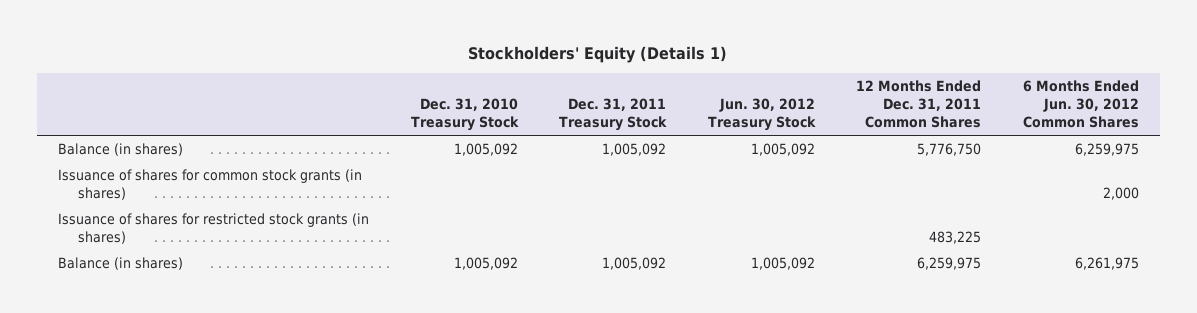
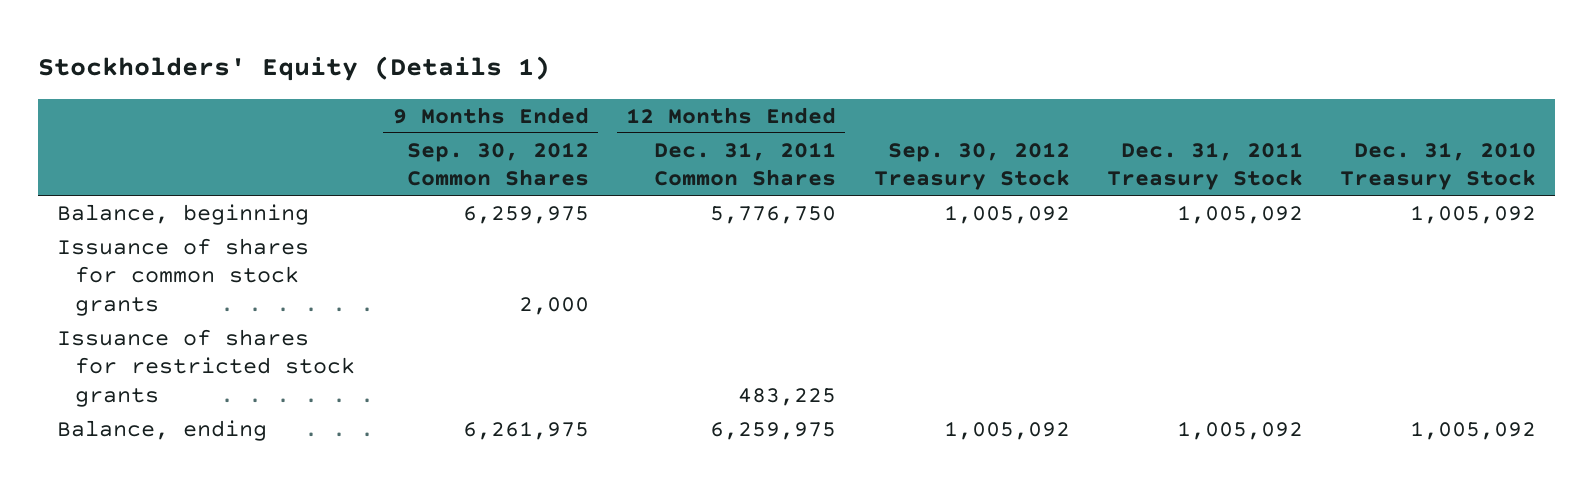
- | Dec. 31, 2010 Treasury Stock | Dec. 31, 2011 Treasury Stock | Jun. 30, 2012 Treasury Stock | 12 Months Ended Dec. 31, 2011 Common Shares | 6 Months Ended Jun. 30, 2012 Common Shares
+ | 9 Months Ended Sep. 30, 2012 Common Shares | 12 Months Ended Dec. 31, 2011 Common Shares | Sep. 30, 2012 Treasury Stock | Dec. 31, 2011 Treasury Stock | Dec. 31, 2010 Treasury Stock
- Balance (in shares) | 1,005,092 | 1,005,092 | 1,005,092 | 5,776,750 | 6,259,975
- Issuance of shares for common stock grants (in shares) | | | | | 2,000
- Issuance of shares for restricted stock grants (in shares) | | | | 483,225 |
- Balance (in shares) | 1,005,092 | 1,005,092 | 1,005,092 | 6,259,975 | 6,261,975
+ Balance, beginning | 6,259,975 | 5,776,750 | 1,005,092 | 1,005,092 | 1,005,092
+ Issuance of shares for common stock grants | 2,000 | | | |
+ Issuance of shares for restricted stock grants | | 483,225 | | |
+ Balance, ending | 6,261,975 | 6,259,975 | 1,005,092 | 1,005,092 | 1,005,092

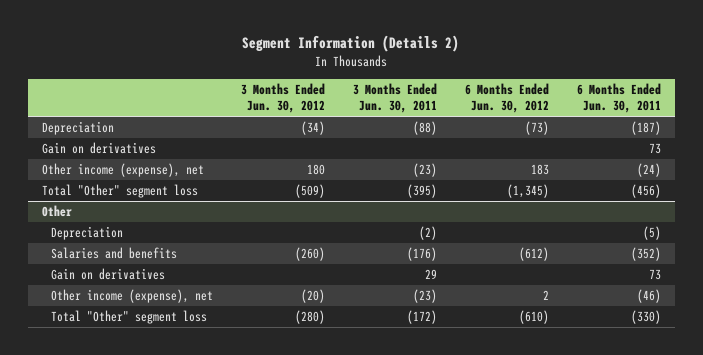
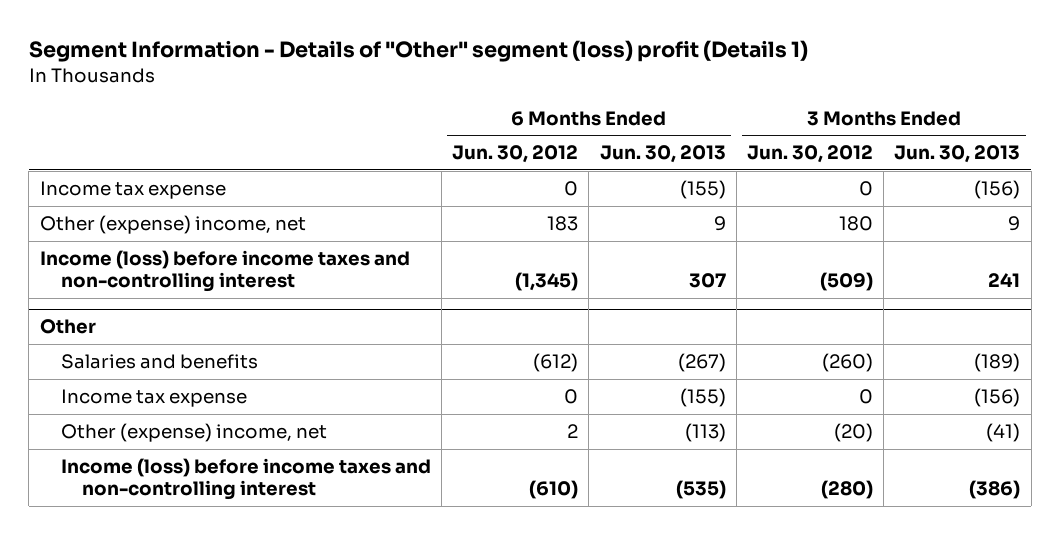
- Segment Information (Details 2)
+ Segment Information - Details of "Other" segment (loss) profit (Details 1)
- | 3 Months Ended Jun. 30, 2012 | 3 Months Ended Jun. 30, 2011 | 6 Months Ended Jun. 30, 2012 | 6 Months Ended Jun. 30, 2011
+ | 6 Months Ended Jun. 30, 2012 | 6 Months Ended Jun. 30, 2013 | 3 Months Ended Jun. 30, 2012 | 3 Months Ended Jun. 30, 2013
- Depreciation | (34) | (88) | (73) | (187)
- Gain on derivatives | | | | 73
- Other income (expense), net | 180 | (23) | 183 | (24)
- Total "Other" segment loss | (509) | (395) | (1,345) | (456)
+ Income tax expense | 0 | (155) | 0 | (156)
+ Other (expense) income, net | 183 | 9 | 180 | 9
+ Income (loss) before income taxes and non-controlling interest | (1,345) | 307 | (509) | 241
@ Other
- Depreciation | | (2) | | (5)
- Gain on derivatives | | 29 | | 73
- Other income (expense), net | (20) | (23) | 2 | (46)
- Total "Other" segment loss | (280) | (172) | (610) | (330)
+ Income tax expense | 0 | (155) | 0 | (156)
+ Other (expense) income, net | 2 | (113) | (20) | (41)
+ Income (loss) before income taxes and non-controlling interest | (610) | (535) | (280) | (386)

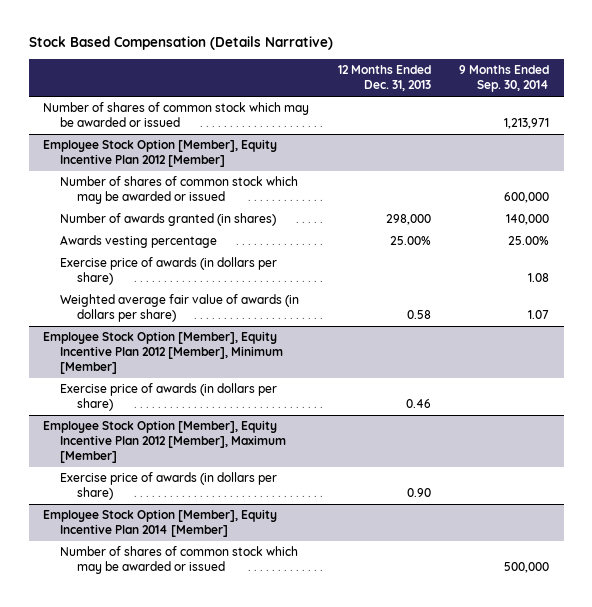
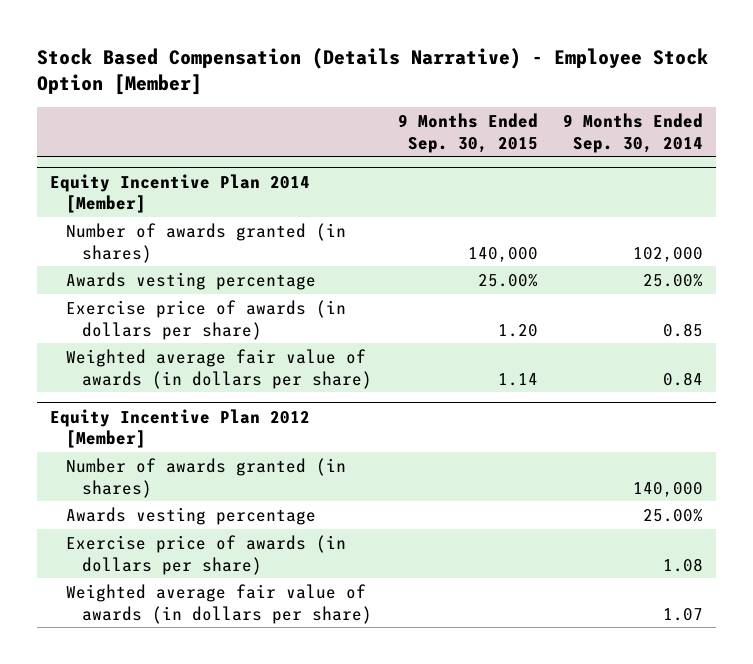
- Stock Based Compensation (Details Narrative)
+ Stock Based Compensation (Details Narrative) - Employee Stock Option [Member]
- | 12 Months Ended Dec. 31, 2013 | 9 Months Ended Sep. 30, 2014
+ | 9 Months Ended Sep. 30, 2015 | 9 Months Ended Sep. 30, 2014
- Number of shares of common stock which may be awarded or issued | | 1,213,971
- Employee Stock Option [Member], Equity Incentive Plan 2012 [Member]
- Number of shares of common stock which may be awarded or issued | | 600,000
+ Equity Incentive Plan 2014 [Member]
+ Number of awards granted (in shares) | 140,000 | 102,000
+ Awards vesting percentage | 25.00% | 25.00%
+ Exercise price of awards (in dollars per share) | 1.20 | 0.85
+ Weighted average fair value of awards (in dollars per share) | 1.14 | 0.84
+ Equity Incentive Plan 2012 [Member]
- Employee Stock Option [Member], Equity Incentive Plan 2012 [Member], Minimum [Member]
- Exercise price of awards (in dollars per share) | 0.46 |
- Employee Stock Option [Member], Equity Incentive Plan 2012 [Member], Maximum [Member]
- Exercise price of awards (in dollars per share) | 0.90 |
- Employee Stock Option [Member], Equity Incentive Plan 2014 [Member]
- Number of shares of common stock which may be awarded or issued | | 500,000

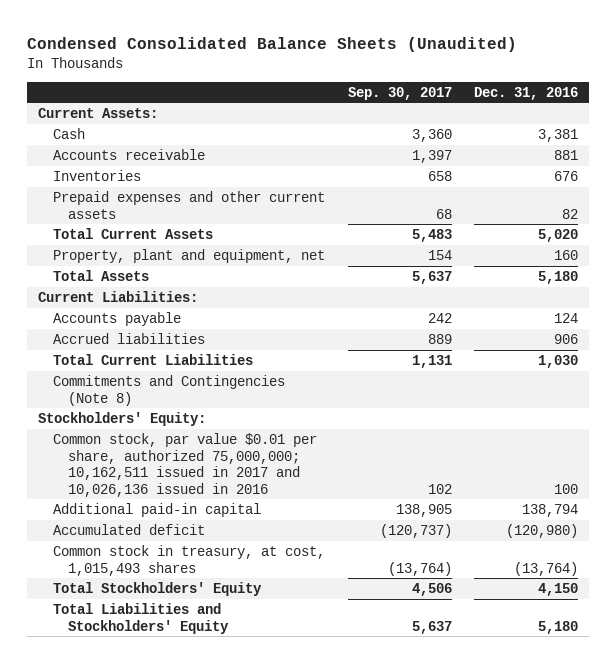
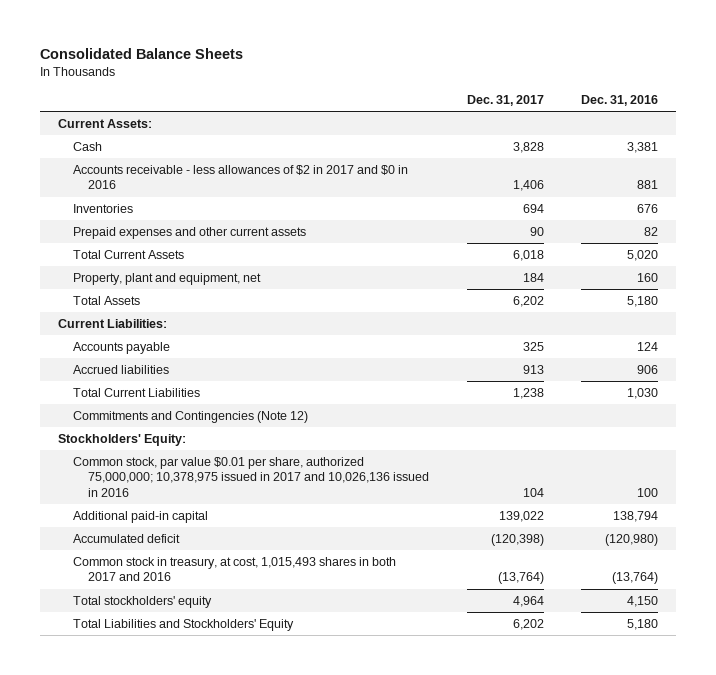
- Condensed Consolidated Balance Sheets (Unaudited)
+ Consolidated Balance Sheets
- | Sep. 30, 2017 | Dec. 31, 2016
+ | Dec. 31, 2017 | Dec. 31, 2016
- Accounts receivable | 1,397 | 881
+ Accounts receivable - less allowances of $2 in 2017 and $0 in 2016 | 1,406 | 881
- Commitments and Contingencies (Note 8)
+ Commitments and Contingencies (Note 12)
- Common stock, par value $0.01 per share, authorized 75,000,000; 10,162,511 issued in 2017 and 10,026,136 issued in 2016 | 102 | 100
+ Common stock, par value $0.01 per share, authorized 75,000,000; 10,378,975 issued in 2017 and 10,026,136 issued in 2016 | 104 | 100
- Common stock in treasury, at cost, 1,015,493 shares | (13,764) | (13,764)
- Total Stockholders' Equity | 4,506 | 4,150
+ Common stock in treasury, at cost, 1,015,493 shares in both 2017 and 2016 | (13,764) | (13,764)
+ Total stockholders' equity | 4,964 | 4,150

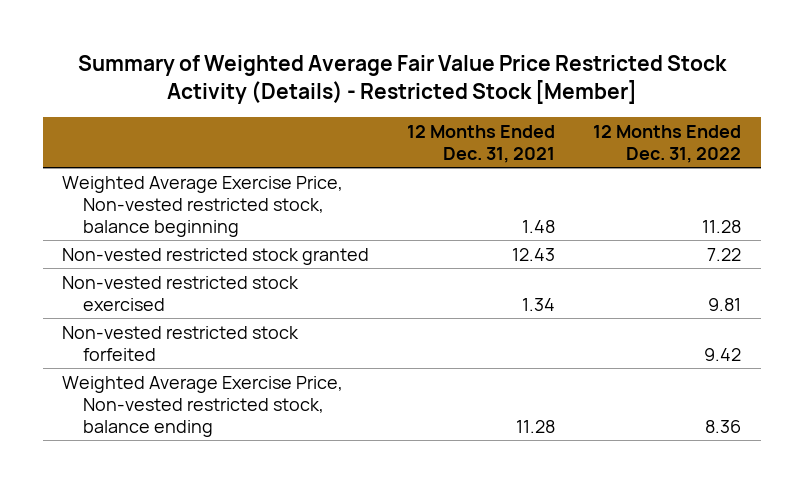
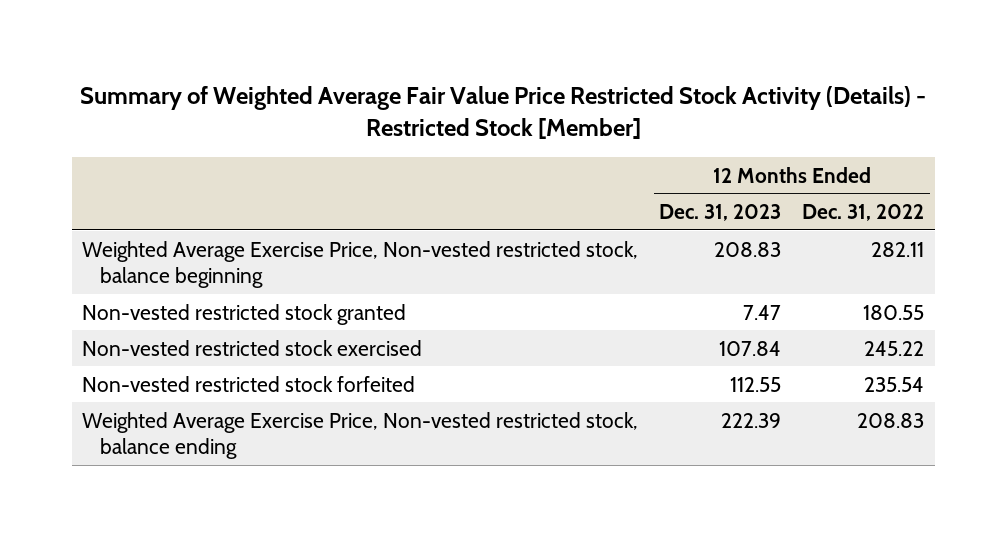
- | 12 Months Ended Dec. 31, 2021 | 12 Months Ended Dec. 31, 2022
+ | 12 Months Ended Dec. 31, 2023 | 12 Months Ended Dec. 31, 2022
- Weighted Average Exercise Price, Non-vested restricted stock, balance beginning | 1.48 | 11.28
- Non-vested restricted stock granted | 12.43 | 7.22
- Non-vested restricted stock exercised | 1.34 | 9.81
- Non-vested restricted stock forfeited | | 9.42
- Weighted Average Exercise Price, Non-vested restricted stock, balance ending | 11.28 | 8.36
+ Weighted Average Exercise Price, Non-vested restricted stock, balance beginning | 208.83 | 282.11
+ Non-vested restricted stock granted | 7.47 | 180.55
+ Non-vested restricted stock exercised | 107.84 | 245.22
+ Non-vested restricted stock forfeited | 112.55 | 235.54
+ Weighted Average Exercise Price, Non-vested restricted stock, balance ending | 222.39 | 208.83

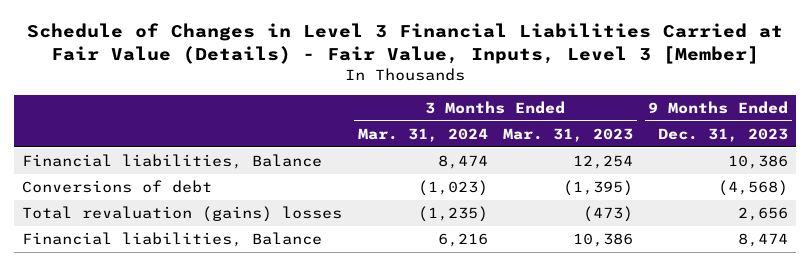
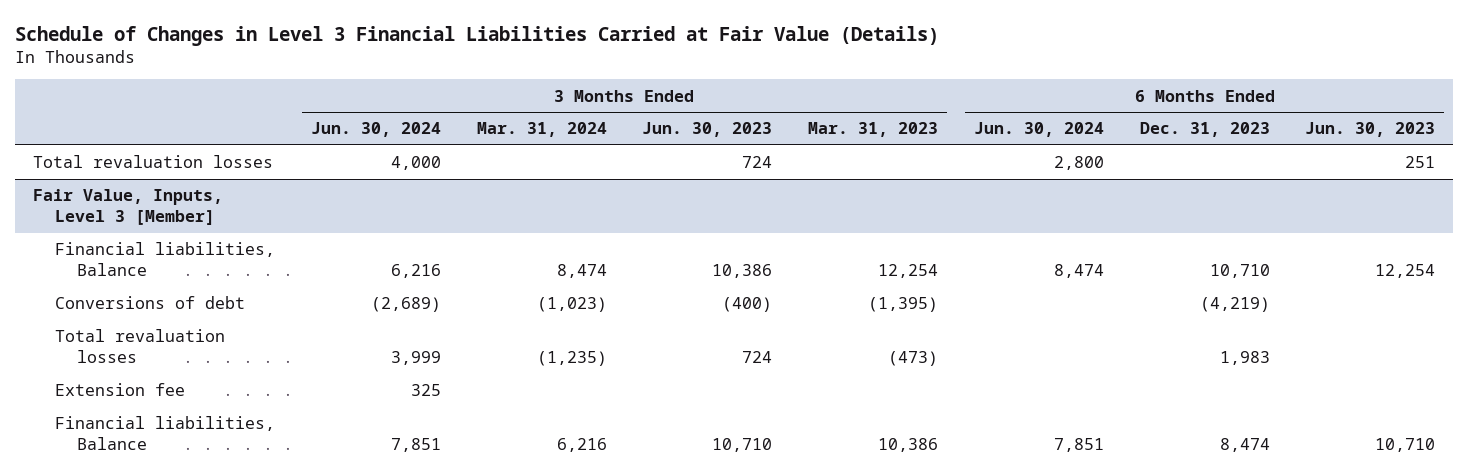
- Schedule of Changes in Level 3 Financial Liabilities Carried at Fair Value (Details) - Fair Value, Inputs, Level 3 [Member]
+ Schedule of Changes in Level 3 Financial Liabilities Carried at Fair Value (Details)
- | 3 Months Ended Mar. 31, 2024 | 3 Months Ended Mar. 31, 2023 | 9 Months Ended Dec. 31, 2023
+ | 3 Months Ended Jun. 30, 2024 | 3 Months Ended Mar. 31, 2024 | 3 Months Ended Jun. 30, 2023 | 3 Months Ended Mar. 31, 2023 | 6 Months Ended Jun. 30, 2024 | 6 Months Ended Dec. 31, 2023 | 6 Months Ended Jun. 30, 2023
+ Total revaluation losses | 4,000 | | 724 | | 2,800 | | 251
+ Fair Value, Inputs, Level 3 [Member]
- Total revaluation (gains) losses | (1,235) | (473) | 2,656
+ Total revaluation losses | 3,999 | (1,235) | 724 | (473) | | 1,983 |
+ Extension fee | 325 | | | | | |

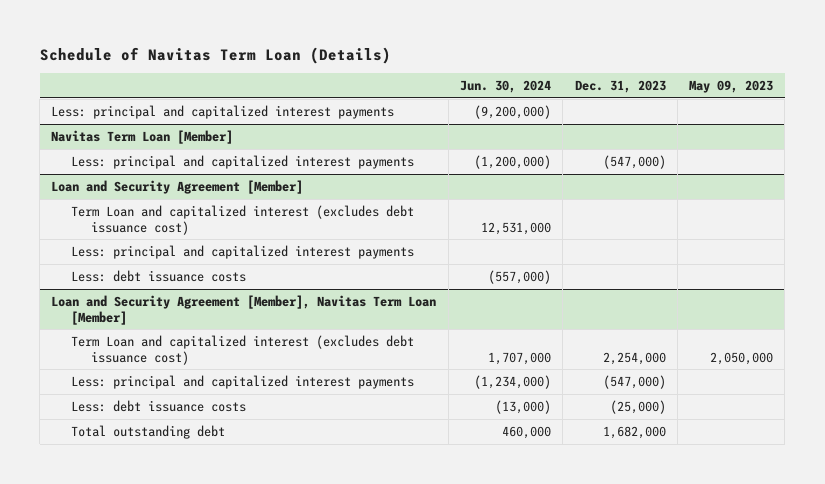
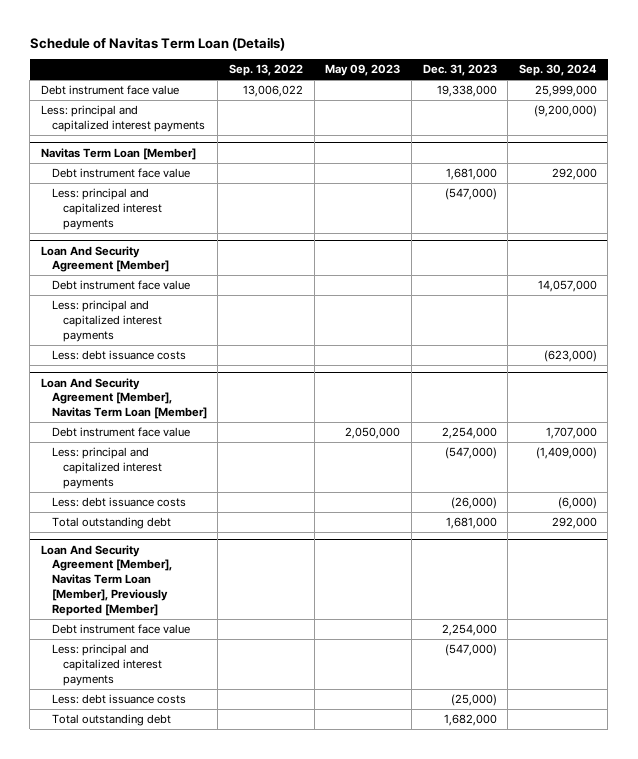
- | Jun. 30, 2024 | Dec. 31, 2023 | May 09, 2023
+ | Sep. 13, 2022 | May 09, 2023 | Dec. 31, 2023 | Sep. 30, 2024
+ Debt instrument face value | 13,006,022 | | 19,338,000 | 25,999,000
@ Navitas Term Loan [Member]
+ Debt instrument face value | | | 1,681,000 | 292,000
- Loan and Security Agreement [Member]
- Term Loan and capitalized interest (excludes debt issuance cost) | 12,531,000 | |
+ Loan And Security Agreement [Member]
+ Debt instrument face value | | | | 14,057,000
- Loan and Security Agreement [Member], Navitas Term Loan [Member]
- Term Loan and capitalized interest (excludes debt issuance cost) | 1,707,000 | 2,254,000 | 2,050,000
+ Loan And Security Agreement [Member], Navitas Term Loan [Member]
+ Debt instrument face value | | 2,050,000 | 2,254,000 | 1,707,000
+ Less: debt issuance costs | | | (26,000) | (6,000)
+ Total outstanding debt | | | 1,681,000 | 292,000
+ Loan And Security Agreement [Member], Navitas Term Loan [Member], Previously Reported [Member]
+ Debt instrument face value | | | 2,254,000 |
+ Less: principal and capitalized interest payments | | | (547,000) |

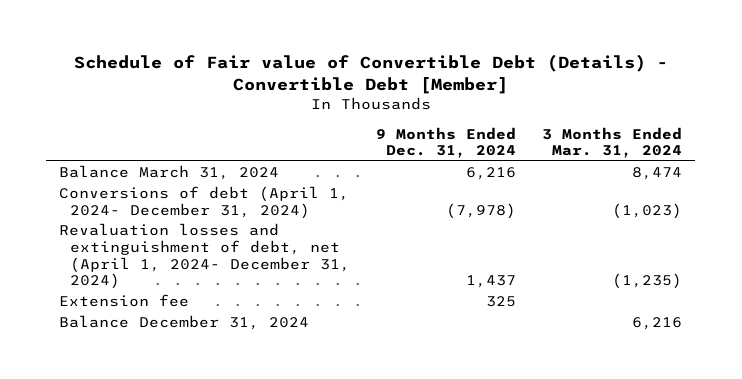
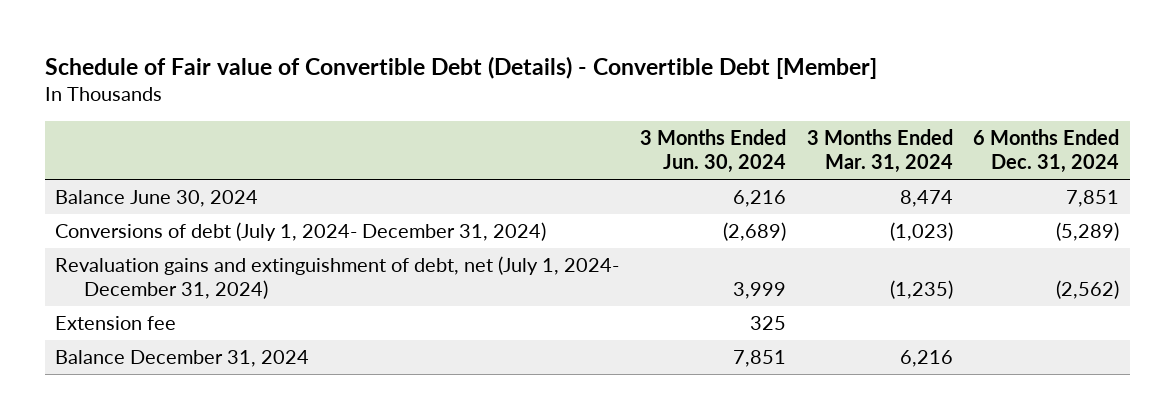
- | 9 Months Ended Dec. 31, 2024 | 3 Months Ended Mar. 31, 2024
+ | 3 Months Ended Jun. 30, 2024 | 3 Months Ended Mar. 31, 2024 | 6 Months Ended Dec. 31, 2024
- Balance March 31, 2024 | 6,216 | 8,474
- Conversions of debt (April 1, 2024- December 31, 2024) | (7,978) | (1,023)
- Revaluation losses and extinguishment of debt, net (April 1, 2024- December 31, 2024) | 1,437 | (1,235)
+ Balance June 30, 2024 | 6,216 | 8,474 | 7,851
+ Conversions of debt (July 1, 2024- December 31, 2024) | (2,689) | (1,023) | (5,289)
+ Revaluation gains and extinguishment of debt, net (July 1, 2024- December 31, 2024) | 3,999 | (1,235) | (2,562)

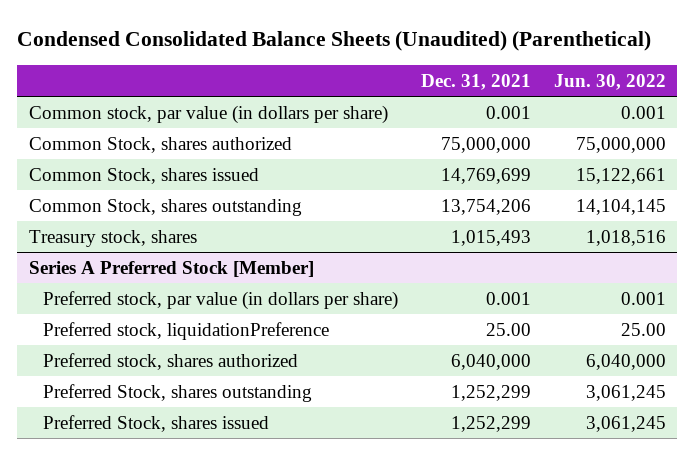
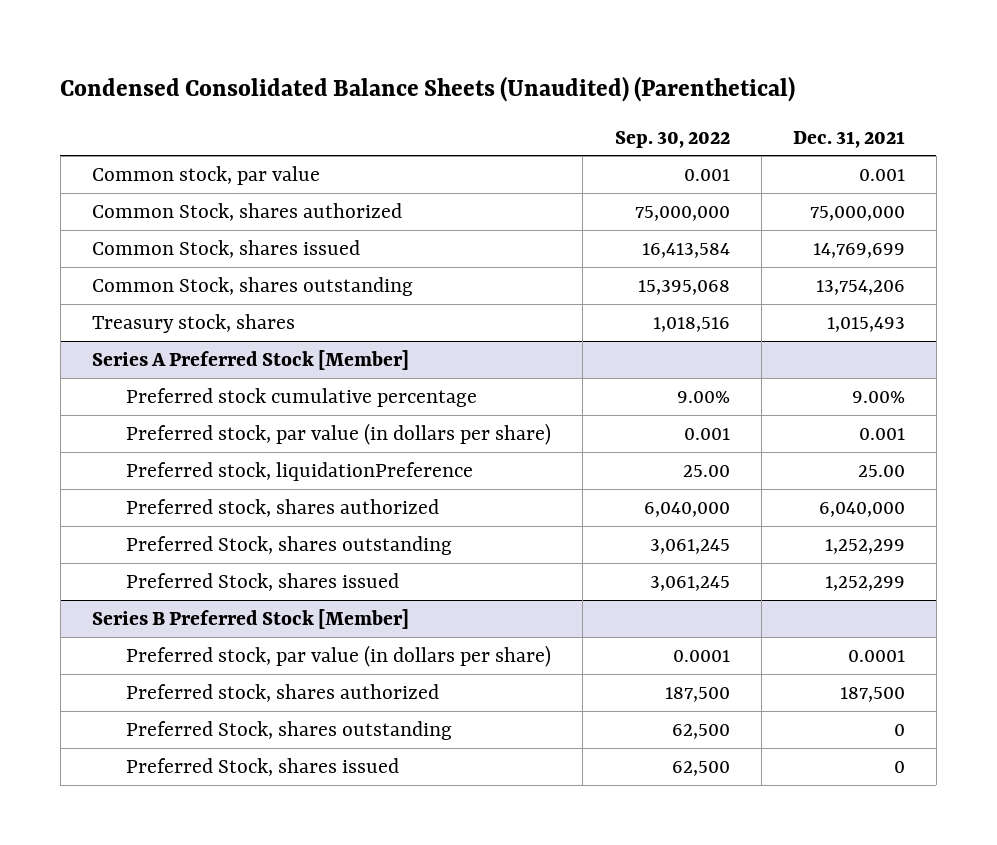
- | Dec. 31, 2021 | Jun. 30, 2022
+ | Sep. 30, 2022 | Dec. 31, 2021
- Common stock, par value (in dollars per share) | 0.001 | 0.001
+ Common stock, par value | 0.001 | 0.001
@ Series A Preferred Stock [Member]
+ Preferred stock cumulative percentage | 9.00% | 9.00%
+ Series B Preferred Stock [Member]
+ Preferred stock, par value (in dollars per share) | 0.0001 | 0.0001
+ Preferred stock, shares authorized | 187,500 | 187,500
+ Preferred Stock, shares outstanding | 62,500 | 0
+ Preferred Stock, shares issued | 62,500 | 0

